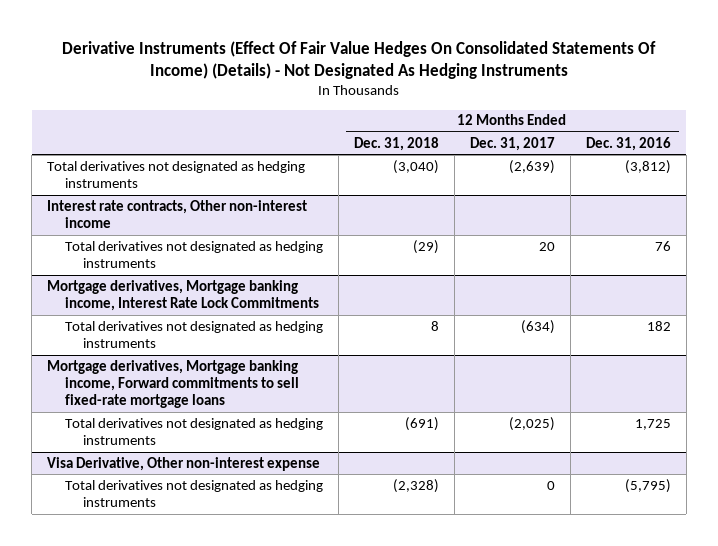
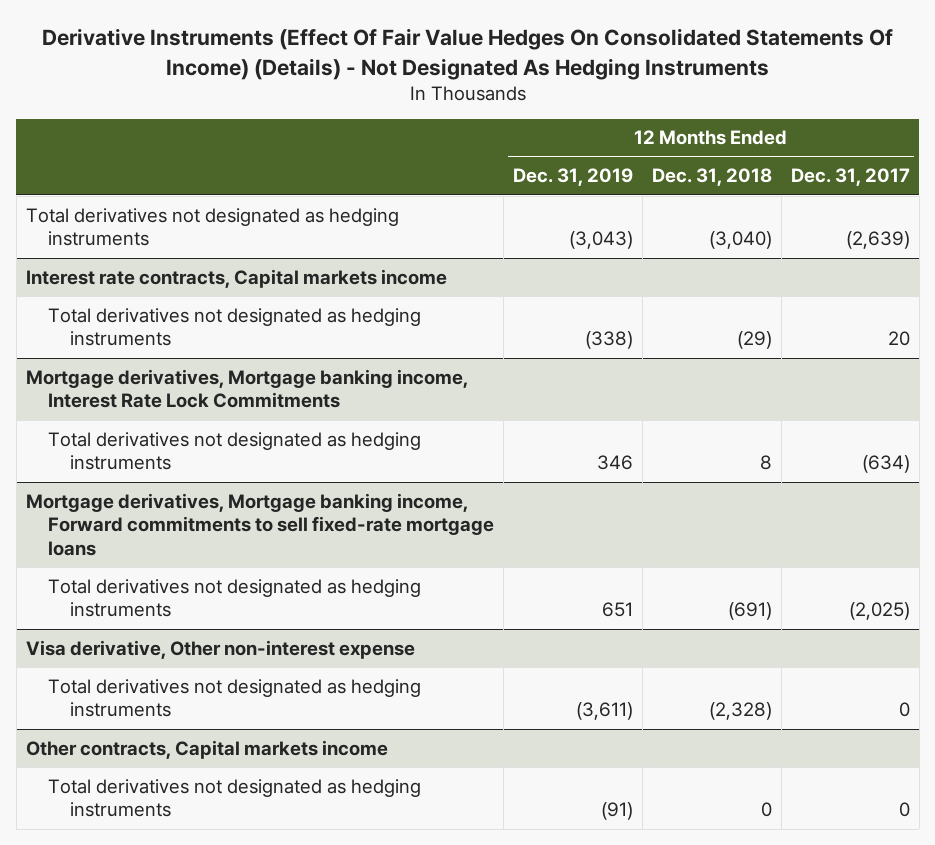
- | 12 Months Ended Dec. 31, 2018 | 12 Months Ended Dec. 31, 2017 | 12 Months Ended Dec. 31, 2016
+ | 12 Months Ended Dec. 31, 2019 | 12 Months Ended Dec. 31, 2018 | 12 Months Ended Dec. 31, 2017
- Interest rate contracts, Other non-interest income
+ Interest rate contracts, Capital markets income
- Visa Derivative, Other non-interest expense
+ Visa derivative, Other non-interest expense
+ Other contracts, Capital markets income
+ Total derivatives not designated as hedging instruments | (91) | 0 | 0

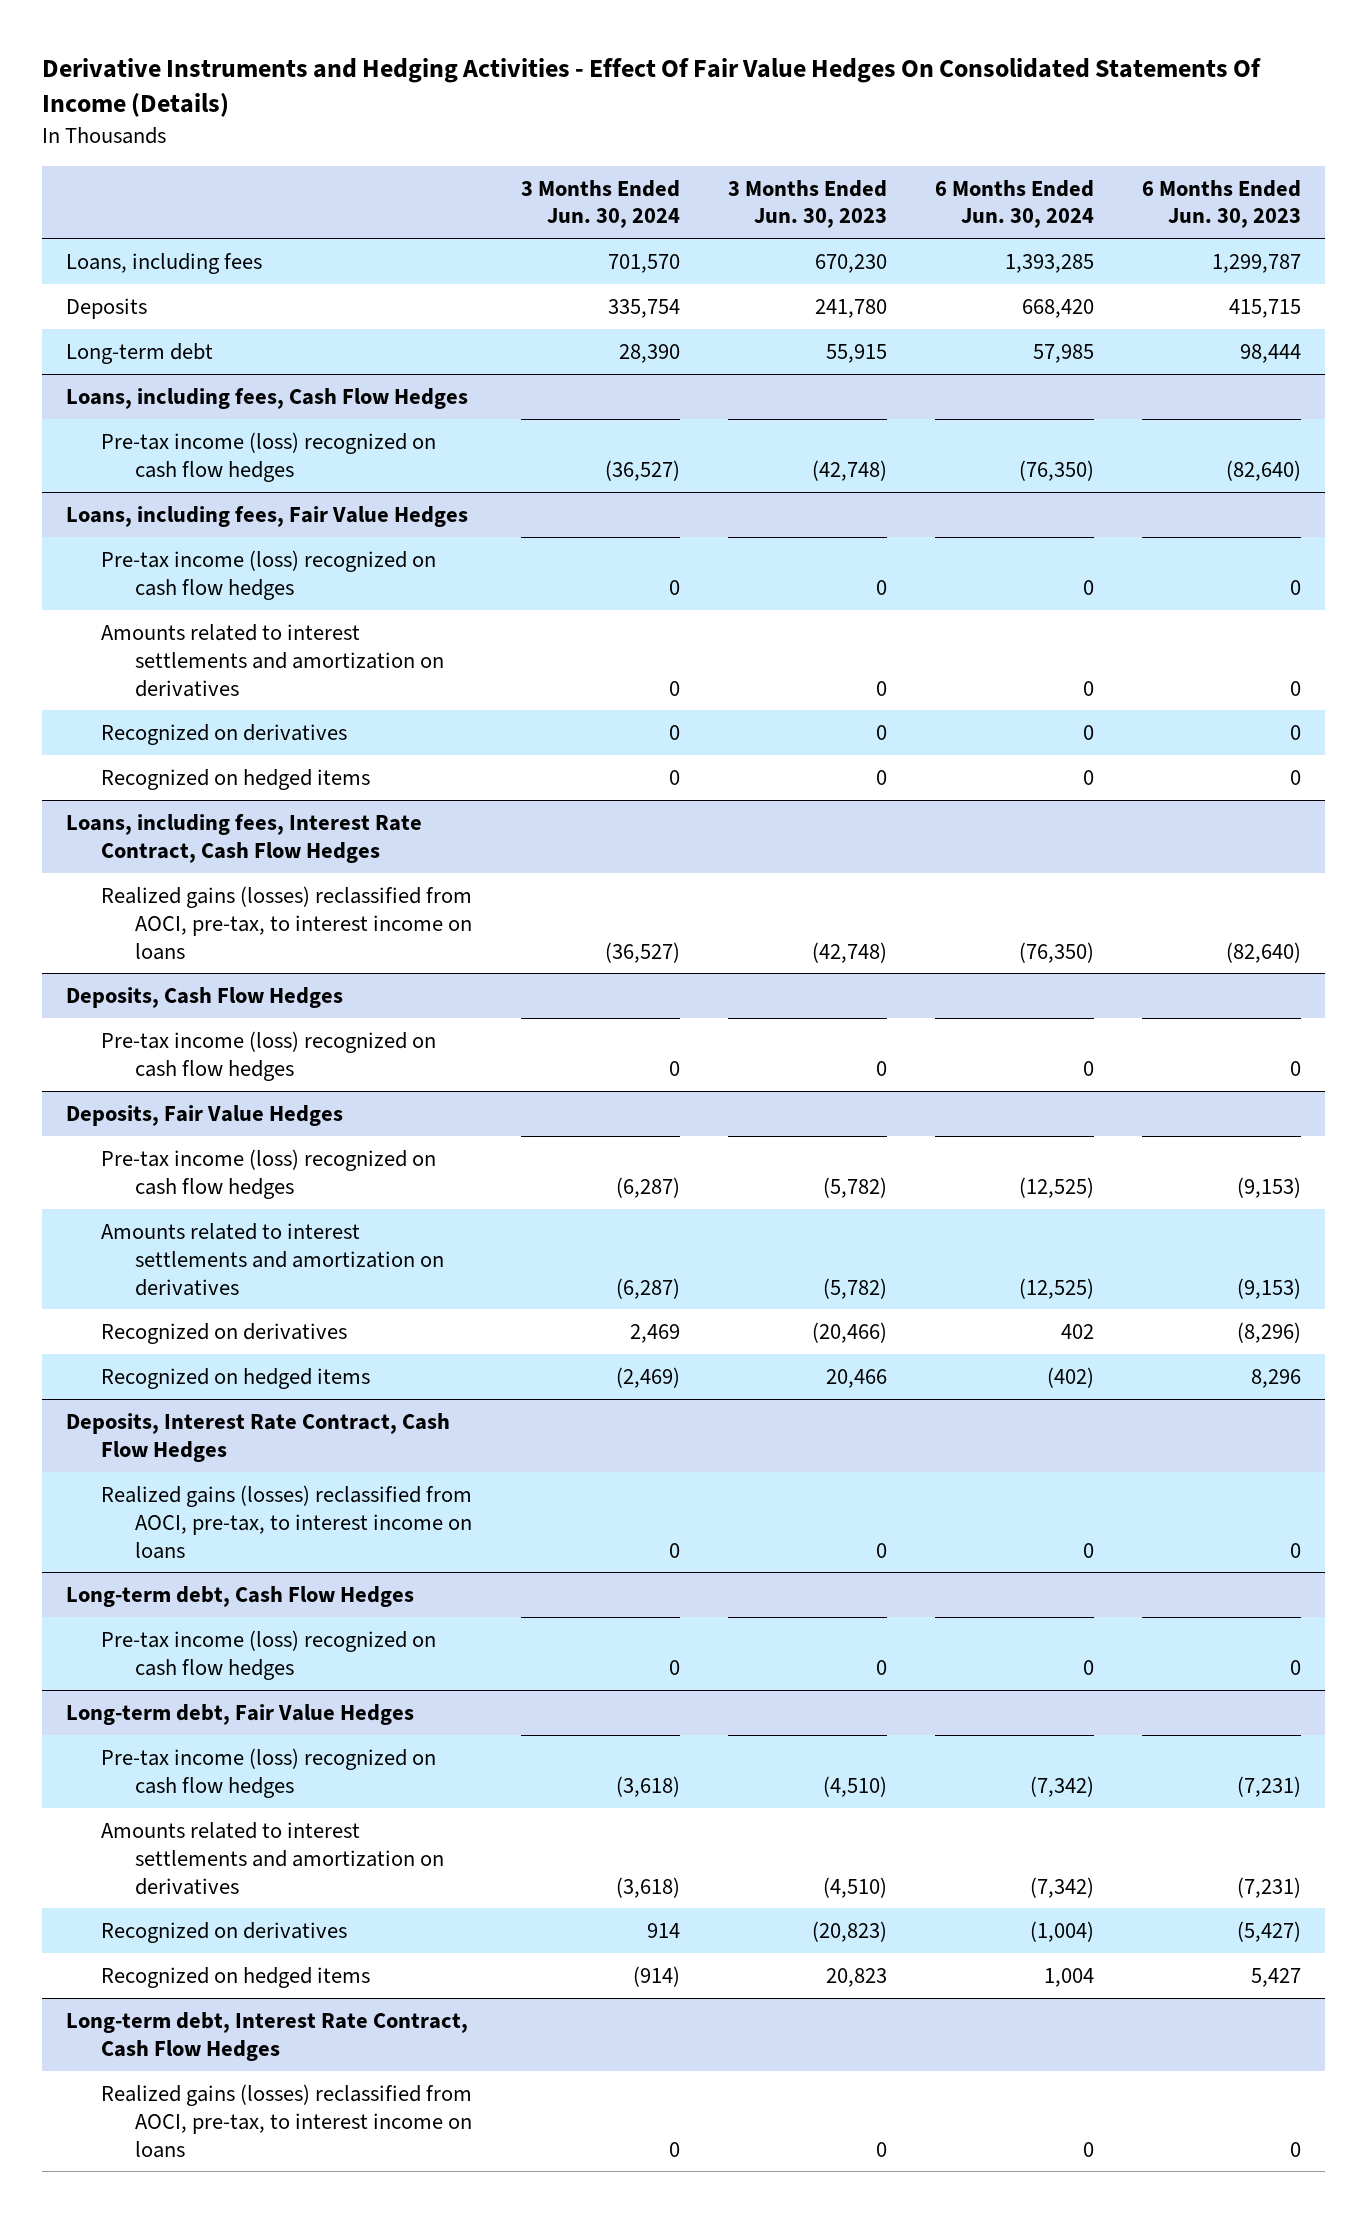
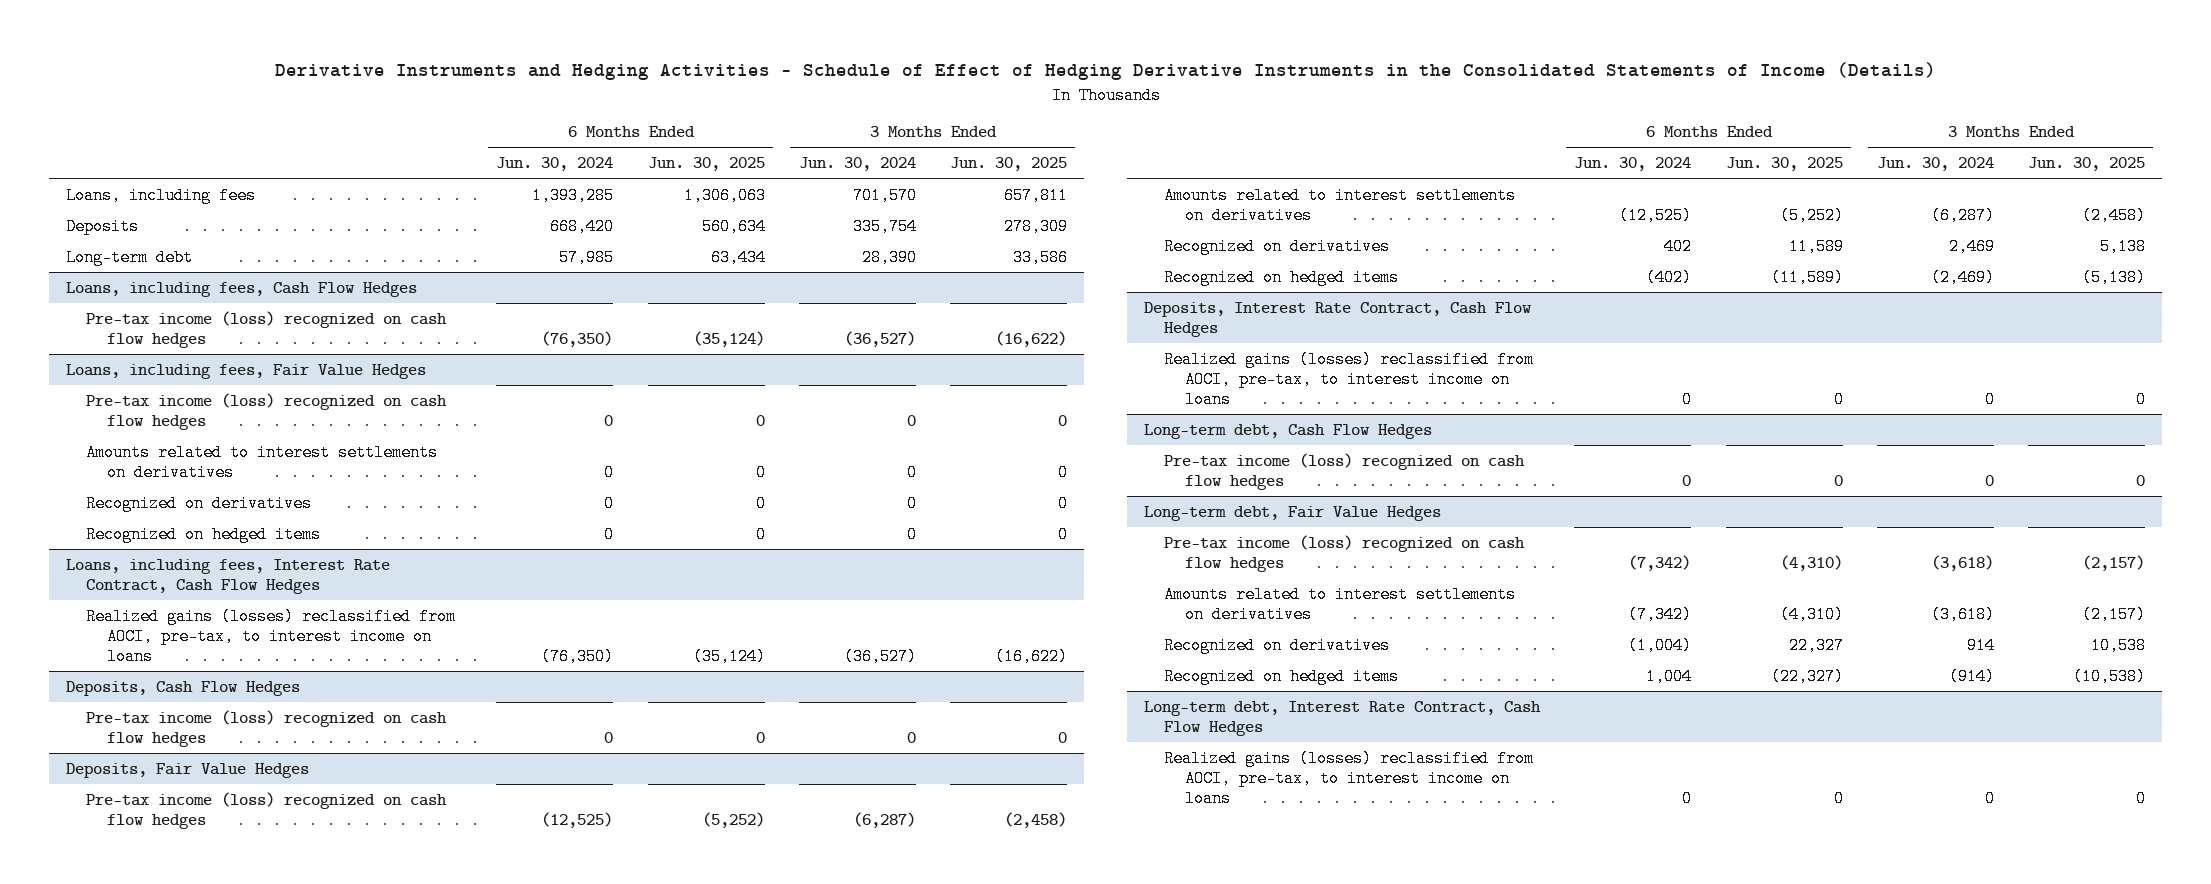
- Derivative Instruments and Hedging Activities - Effect Of Fair Value Hedges On Consolidated Statements Of Income (Details)
+ Derivative Instruments and Hedging Activities - Schedule of Effect of Hedging Derivative Instruments in the Consolidated Statements of Income (Details)
- | 3 Months Ended Jun. 30, 2024 | 3 Months Ended Jun. 30, 2023 | 6 Months Ended Jun. 30, 2024 | 6 Months Ended Jun. 30, 2023
+ | 6 Months Ended Jun. 30, 2024 | 6 Months Ended Jun. 30, 2025 | 3 Months Ended Jun. 30, 2024 | 3 Months Ended Jun. 30, 2025
@ Loans, including fees, Fair Value Hedges
- Amounts related to interest settlements and amortization on derivatives | 0 | 0 | 0 | 0
+ Amounts related to interest settlements on derivatives | 0 | 0 | 0 | 0
@ Deposits, Fair Value Hedges
- Amounts related to interest settlements and amortization on derivatives | (6,287) | (5,782) | (12,525) | (9,153)
+ Amounts related to interest settlements on derivatives | (12,525) | (5,252) | (6,287) | (2,458)
@ Long-term debt, Fair Value Hedges
- Amounts related to interest settlements and amortization on derivatives | (3,618) | (4,510) | (7,342) | (7,231)
+ Amounts related to interest settlements on derivatives | (7,342) | (4,310) | (3,618) | (2,157)

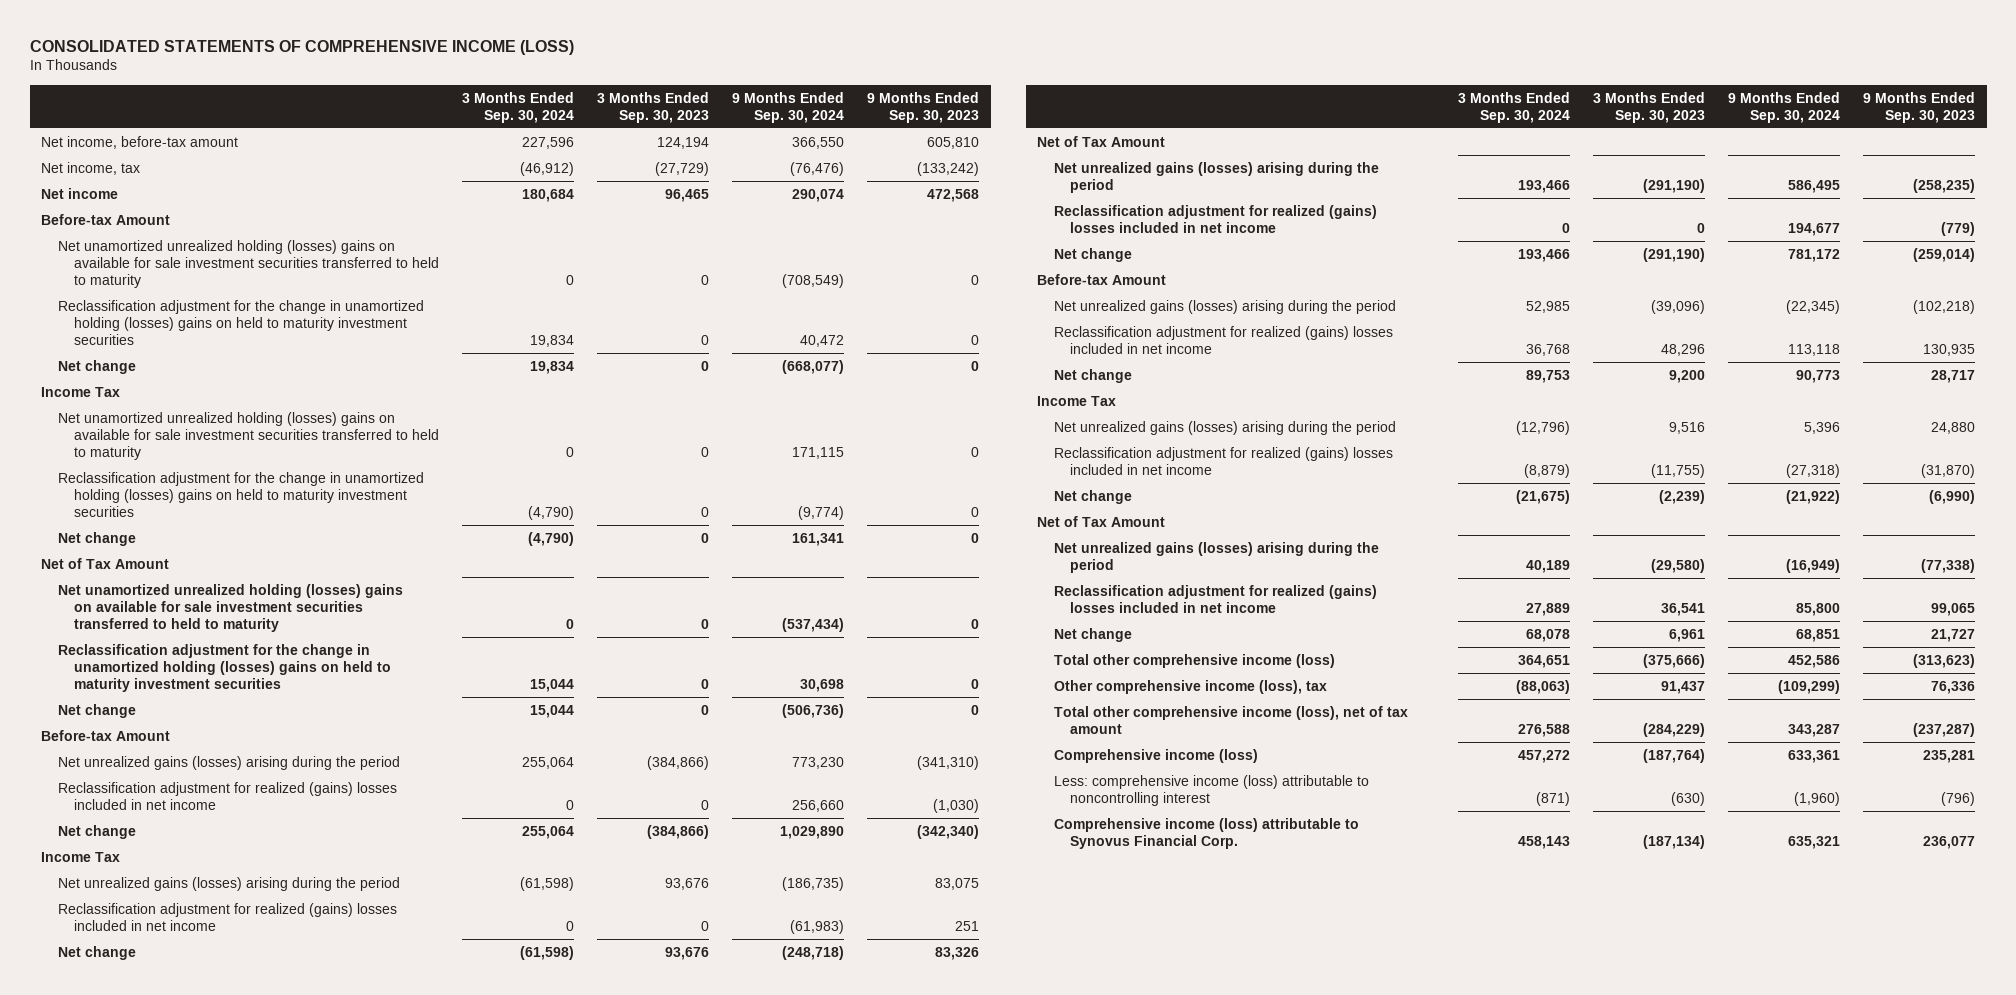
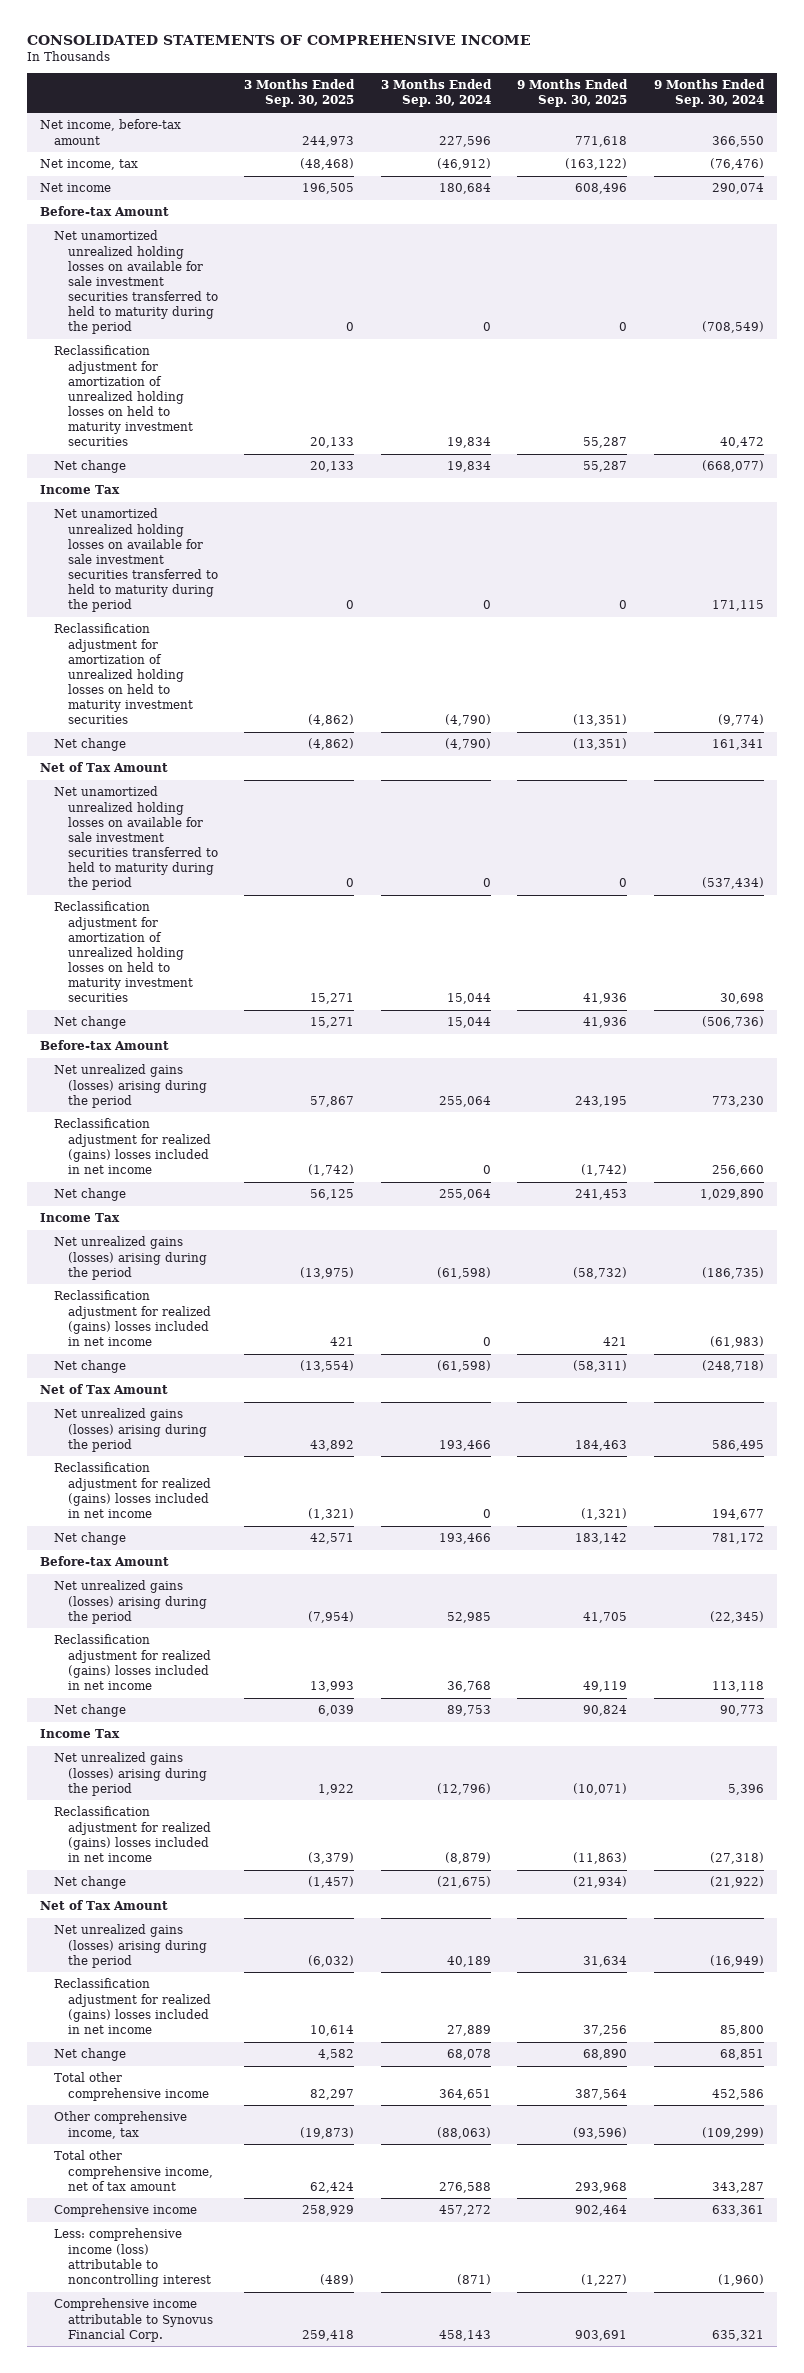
- CONSOLIDATED STATEMENTS OF COMPREHENSIVE INCOME (LOSS)
+ CONSOLIDATED STATEMENTS OF COMPREHENSIVE INCOME
- | 3 Months Ended Sep. 30, 2024 | 3 Months Ended Sep. 30, 2023 | 9 Months Ended Sep. 30, 2024 | 9 Months Ended Sep. 30, 2023
+ | 3 Months Ended Sep. 30, 2025 | 3 Months Ended Sep. 30, 2024 | 9 Months Ended Sep. 30, 2025 | 9 Months Ended Sep. 30, 2024
- Net unamortized unrealized holding (losses) gains on available for sale investment securities transferred to held to maturity | 0 | 0 | (708,549) | 0
- Reclassification adjustment for the change in unamortized holding (losses) gains on held to maturity investment securities | 19,834 | 0 | 40,472 | 0
+ Net unamortized unrealized holding losses on available for sale investment securities transferred to held to maturity during the period | 0 | 0 | 0 | (708,549)
+ Reclassification adjustment for amortization of unrealized holding losses on held to maturity investment securities | 20,133 | 19,834 | 55,287 | 40,472
- Net unamortized unrealized holding (losses) gains on available for sale investment securities transferred to held to maturity | 0 | 0 | 171,115 | 0
- Reclassification adjustment for the change in unamortized holding (losses) gains on held to maturity investment securities | (4,790) | 0 | (9,774) | 0
+ Net unamortized unrealized holding losses on available for sale investment securities transferred to held to maturity during the period | 0 | 0 | 0 | 171,115
+ Reclassification adjustment for amortization of unrealized holding losses on held to maturity investment securities | (4,862) | (4,790) | (13,351) | (9,774)
- Net unamortized unrealized holding (losses) gains on available for sale investment securities transferred to held to maturity | 0 | 0 | (537,434) | 0
- Reclassification adjustment for the change in unamortized holding (losses) gains on held to maturity investment securities | 15,044 | 0 | 30,698 | 0
+ Net unamortized unrealized holding losses on available for sale investment securities transferred to held to maturity during the period | 0 | 0 | 0 | (537,434)
+ Reclassification adjustment for amortization of unrealized holding losses on held to maturity investment securities | 15,271 | 15,044 | 41,936 | 30,698
- Total other comprehensive income (loss) | 364,651 | (375,666) | 452,586 | (313,623)
- Other comprehensive income (loss), tax | (88,063) | 91,437 | (109,299) | 76,336
- Total other comprehensive income (loss), net of tax amount | 276,588 | (284,229) | 343,287 | (237,287)
- Comprehensive income (loss) | 457,272 | (187,764) | 633,361 | 235,281
+ Total other comprehensive income | 82,297 | 364,651 | 387,564 | 452,586
+ Other comprehensive income, tax | (19,873) | (88,063) | (93,596) | (109,299)
+ Total other comprehensive income, net of tax amount | 62,424 | 276,588 | 293,968 | 343,287
+ Comprehensive income | 258,929 | 457,272 | 902,464 | 633,361
- Comprehensive income (loss) attributable to Synovus Financial Corp. | 458,143 | (187,134) | 635,321 | 236,077
+ Comprehensive income attributable to Synovus Financial Corp. | 259,418 | 458,143 | 903,691 | 635,321

